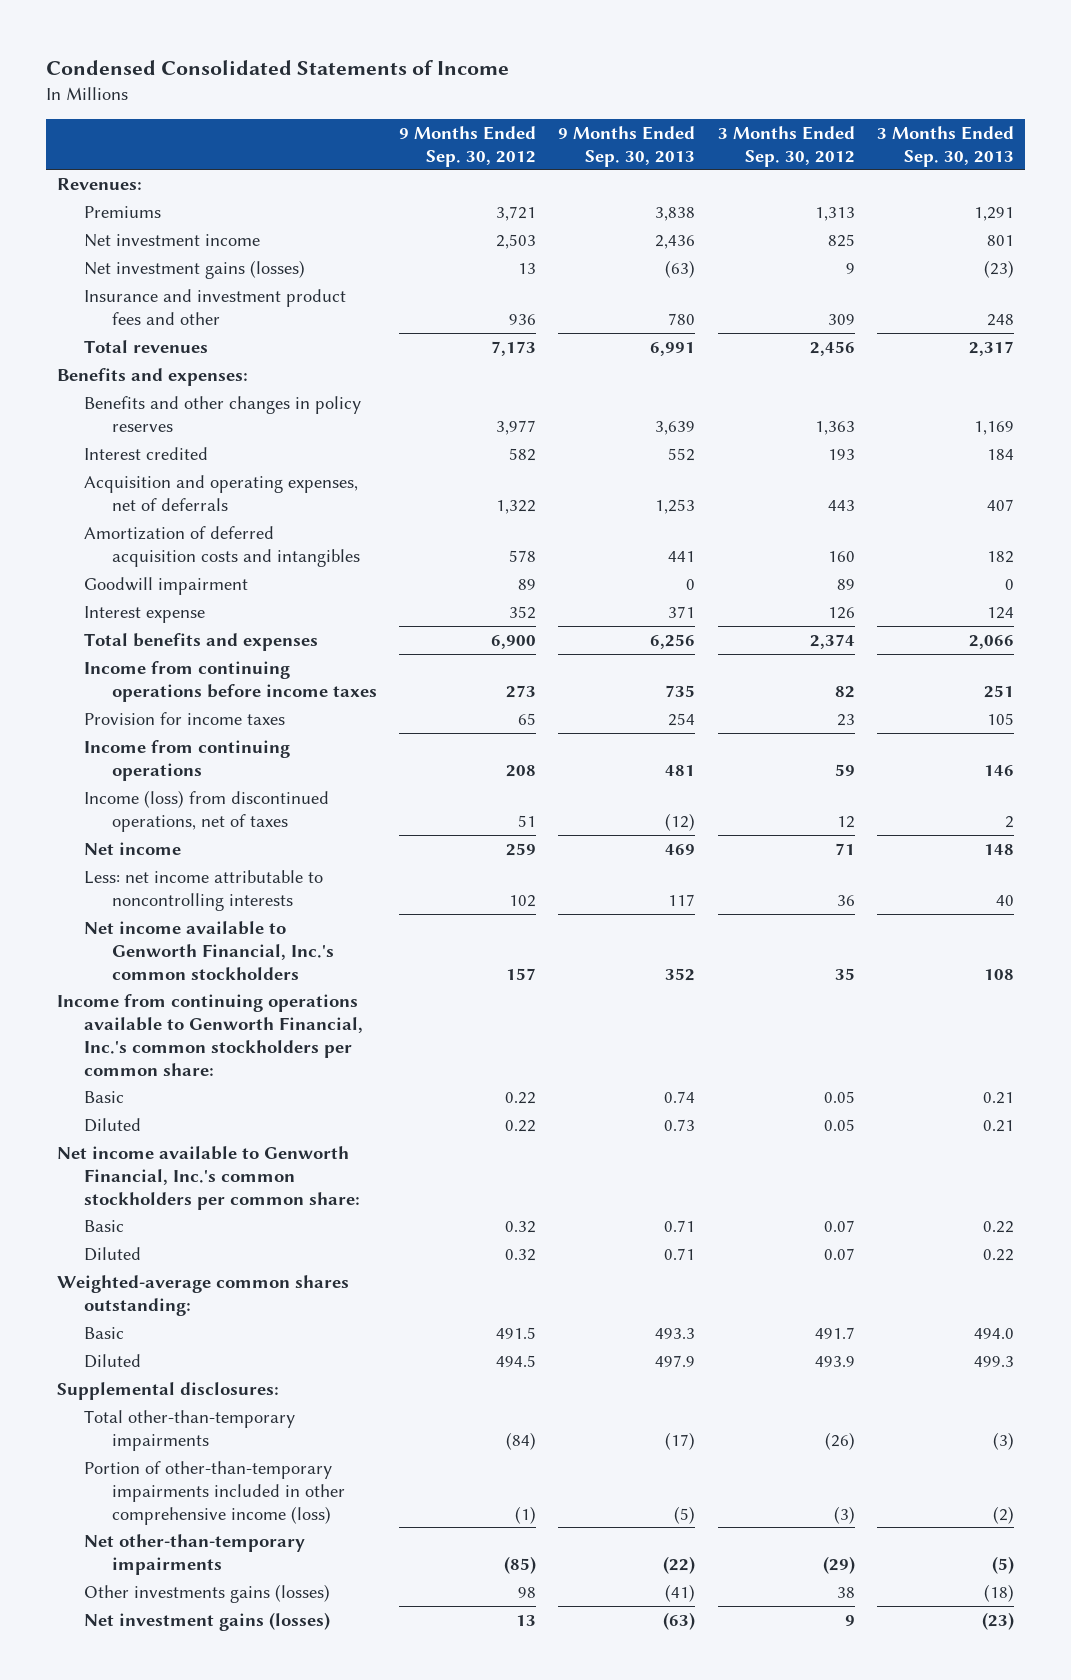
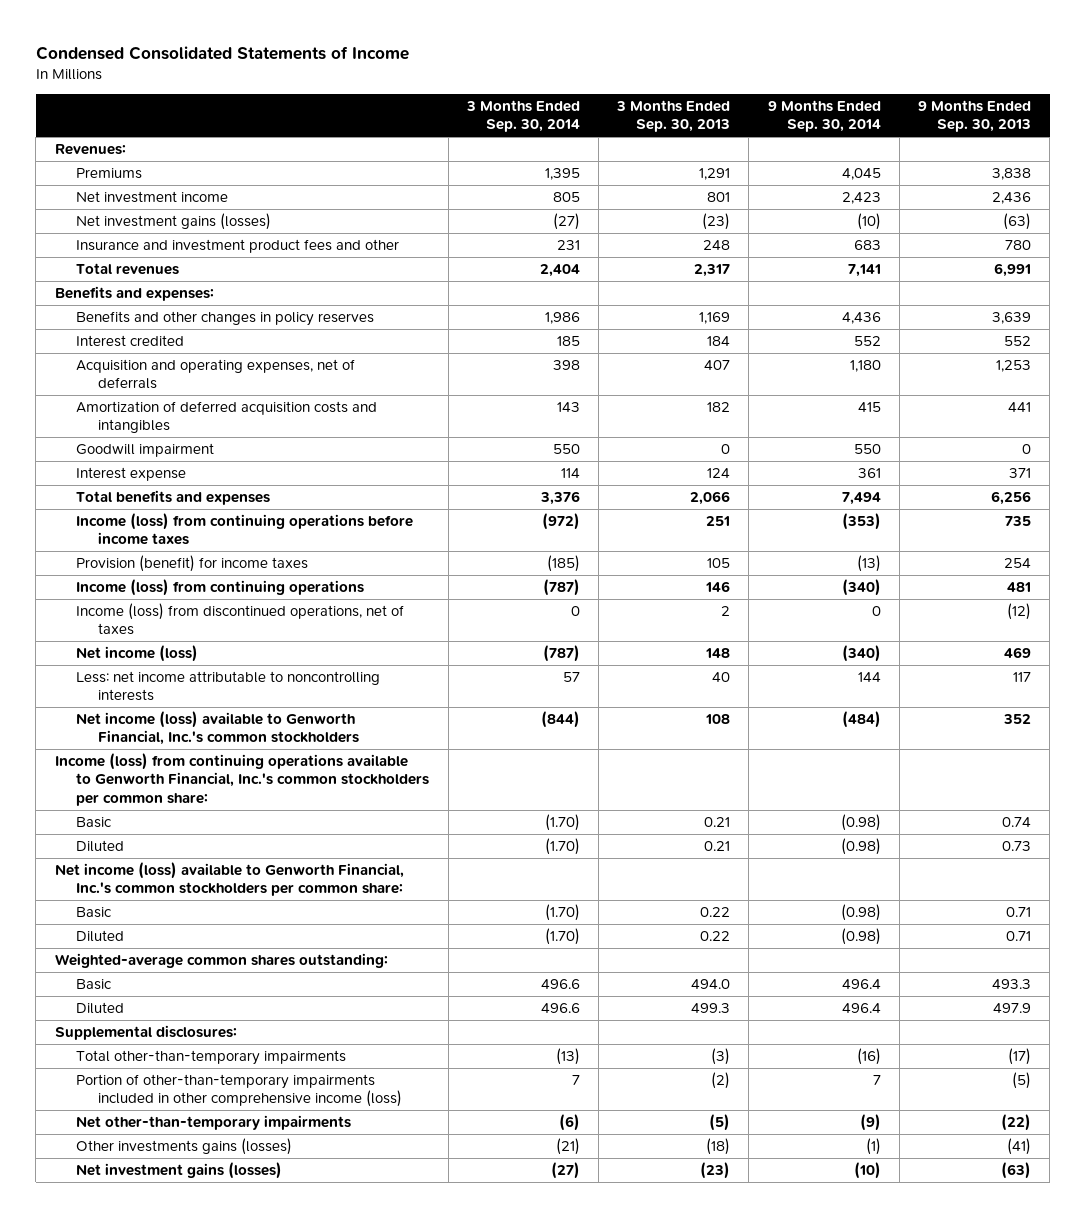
- | 9 Months Ended Sep. 30, 2012 | 9 Months Ended Sep. 30, 2013 | 3 Months Ended Sep. 30, 2012 | 3 Months Ended Sep. 30, 2013
+ | 3 Months Ended Sep. 30, 2014 | 3 Months Ended Sep. 30, 2013 | 9 Months Ended Sep. 30, 2014 | 9 Months Ended Sep. 30, 2013
- Income from continuing operations before income taxes | 273 | 735 | 82 | 251
- Provision for income taxes | 65 | 254 | 23 | 105
- Income from continuing operations | 208 | 481 | 59 | 146
+ Income (loss) from continuing operations before income taxes | (972) | 251 | (353) | 735
+ Provision (benefit) for income taxes | (185) | 105 | (13) | 254
+ Income (loss) from continuing operations | (787) | 146 | (340) | 481
- Net income | 259 | 469 | 71 | 148
+ Net income (loss) | (787) | 148 | (340) | 469
- Net income available to Genworth Financial, Inc.'s common stockholders | 157 | 352 | 35 | 108
- Income from continuing operations available to Genworth Financial, Inc.'s common stockholders per common share:
+ Net income (loss) available to Genworth Financial, Inc.'s common stockholders | (844) | 108 | (484) | 352
+ Income (loss) from continuing operations available to Genworth Financial, Inc.'s common stockholders per common share:
- Net income available to Genworth Financial, Inc.'s common stockholders per common share:
+ Net income (loss) available to Genworth Financial, Inc.'s common stockholders per common share:

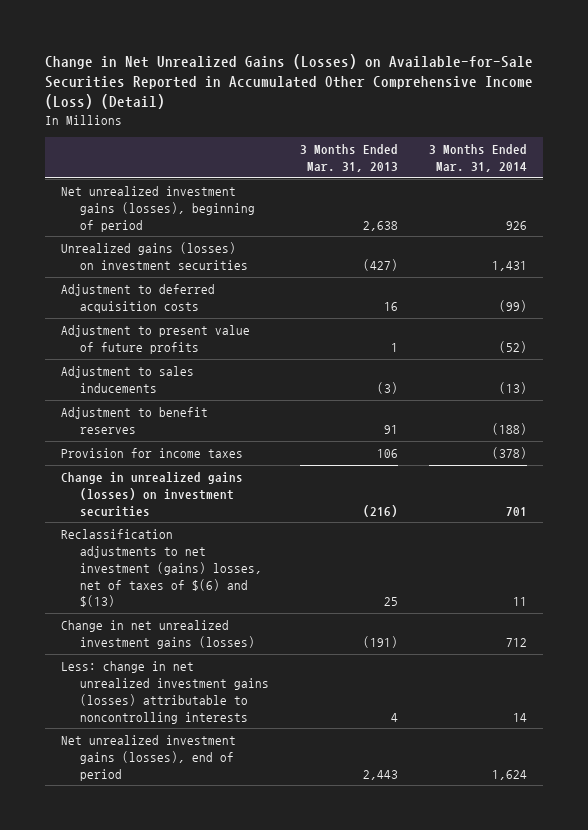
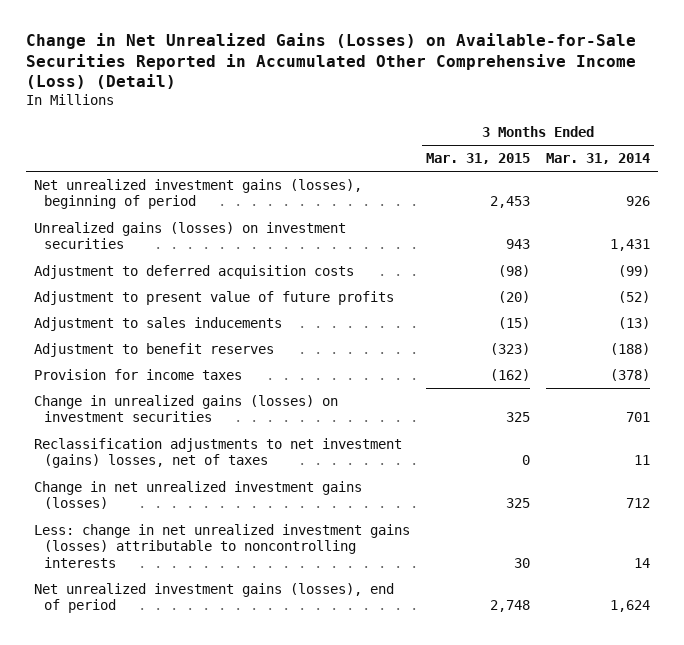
- | 3 Months Ended Mar. 31, 2013 | 3 Months Ended Mar. 31, 2014
+ | 3 Months Ended Mar. 31, 2015 | 3 Months Ended Mar. 31, 2014
- Reclassification adjustments to net investment (gains) losses, net of taxes of $(6) and $(13) | 25 | 11
+ Reclassification adjustments to net investment (gains) losses, net of taxes | 0 | 11

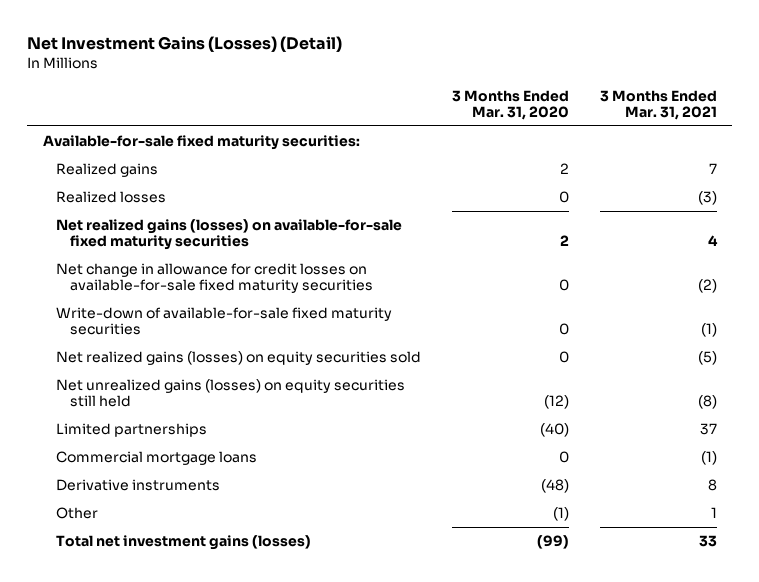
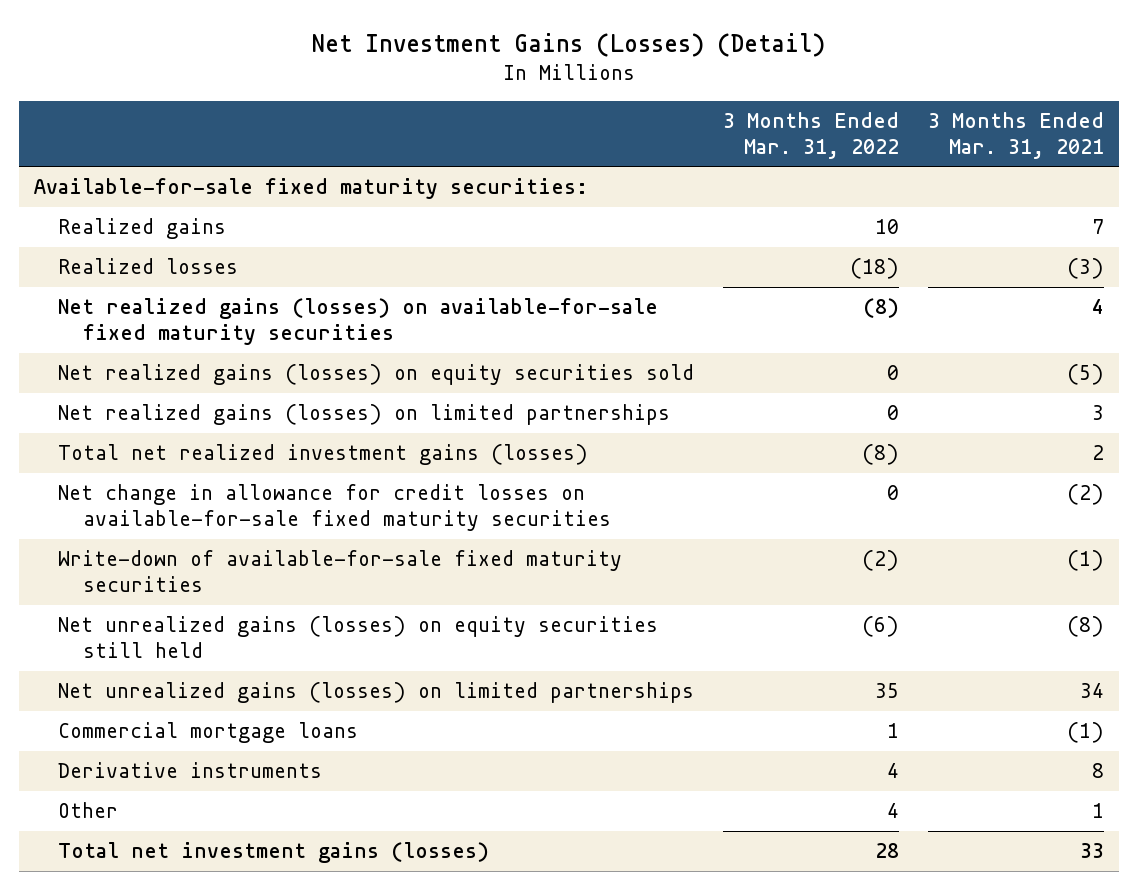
- | 3 Months Ended Mar. 31, 2020 | 3 Months Ended Mar. 31, 2021
+ | 3 Months Ended Mar. 31, 2022 | 3 Months Ended Mar. 31, 2021
moved up: Net realized gains (losses) on equity securities sold | 0 | (5)
+ Net realized gains (losses) on limited partnerships | 0 | 3
+ Total net realized investment gains (losses) | (8) | 2
- Limited partnerships | (40) | 37
+ Net unrealized gains (losses) on limited partnerships | 35 | 34

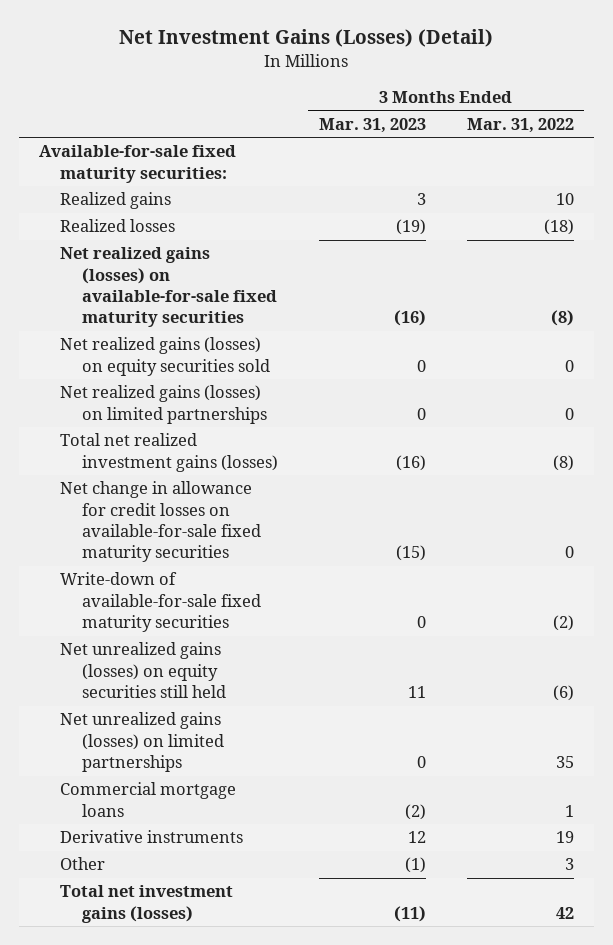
- | 3 Months Ended Mar. 31, 2022 | 3 Months Ended Mar. 31, 2021
+ | 3 Months Ended Mar. 31, 2023 | 3 Months Ended Mar. 31, 2022
- Derivative instruments | 4 | 8
- Other | 4 | 1
- Total net investment gains (losses) | 28 | 33
+ Derivative instruments | 12 | 19
+ Other | (1) | 3
+ Total net investment gains (losses) | (11) | 42

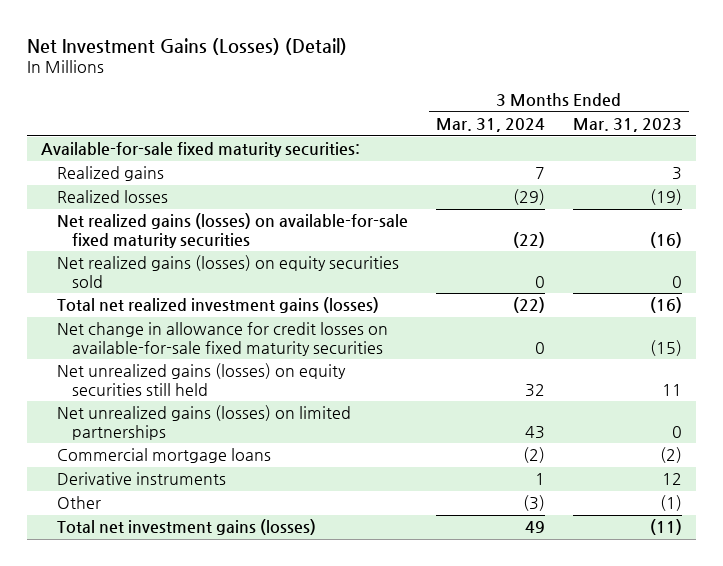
- | 3 Months Ended Mar. 31, 2023 | 3 Months Ended Mar. 31, 2022
+ | 3 Months Ended Mar. 31, 2024 | 3 Months Ended Mar. 31, 2023
- Net realized gains (losses) on limited partnerships | 0 | 0
- Write-down of available-for-sale fixed maturity securities | 0 | (2)

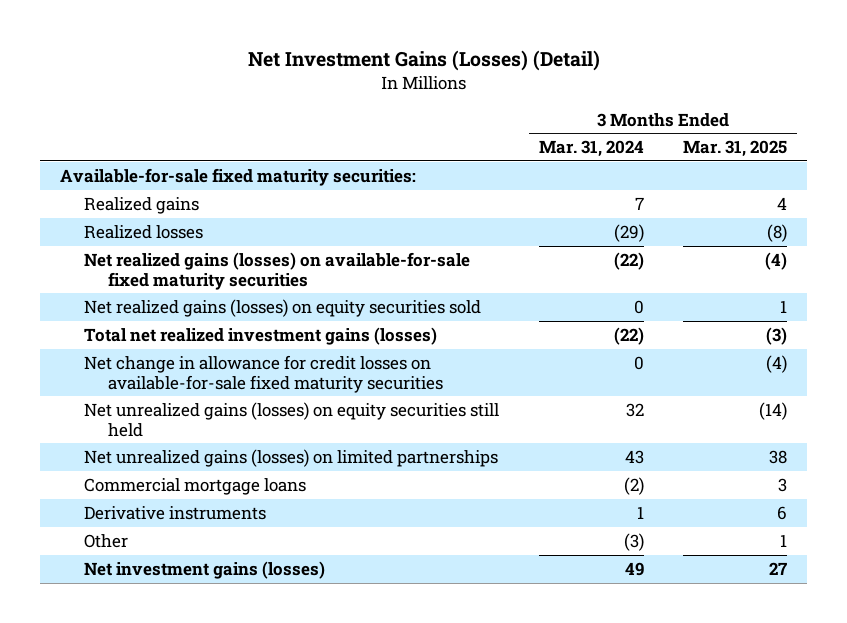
- | 3 Months Ended Mar. 31, 2024 | 3 Months Ended Mar. 31, 2023
+ | 3 Months Ended Mar. 31, 2024 | 3 Months Ended Mar. 31, 2025
- Total net investment gains (losses) | 49 | (11)
+ Net investment gains (losses) | 49 | 27

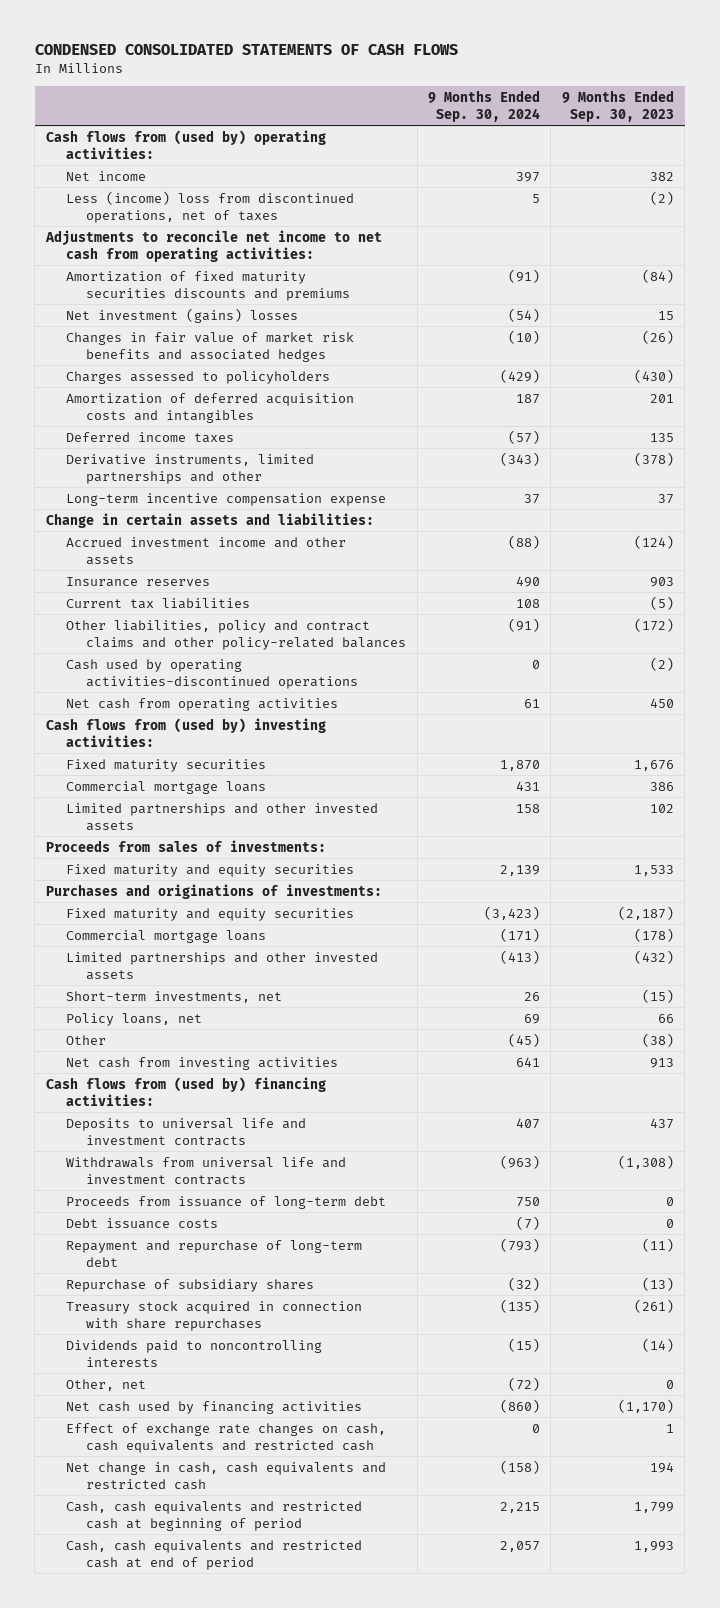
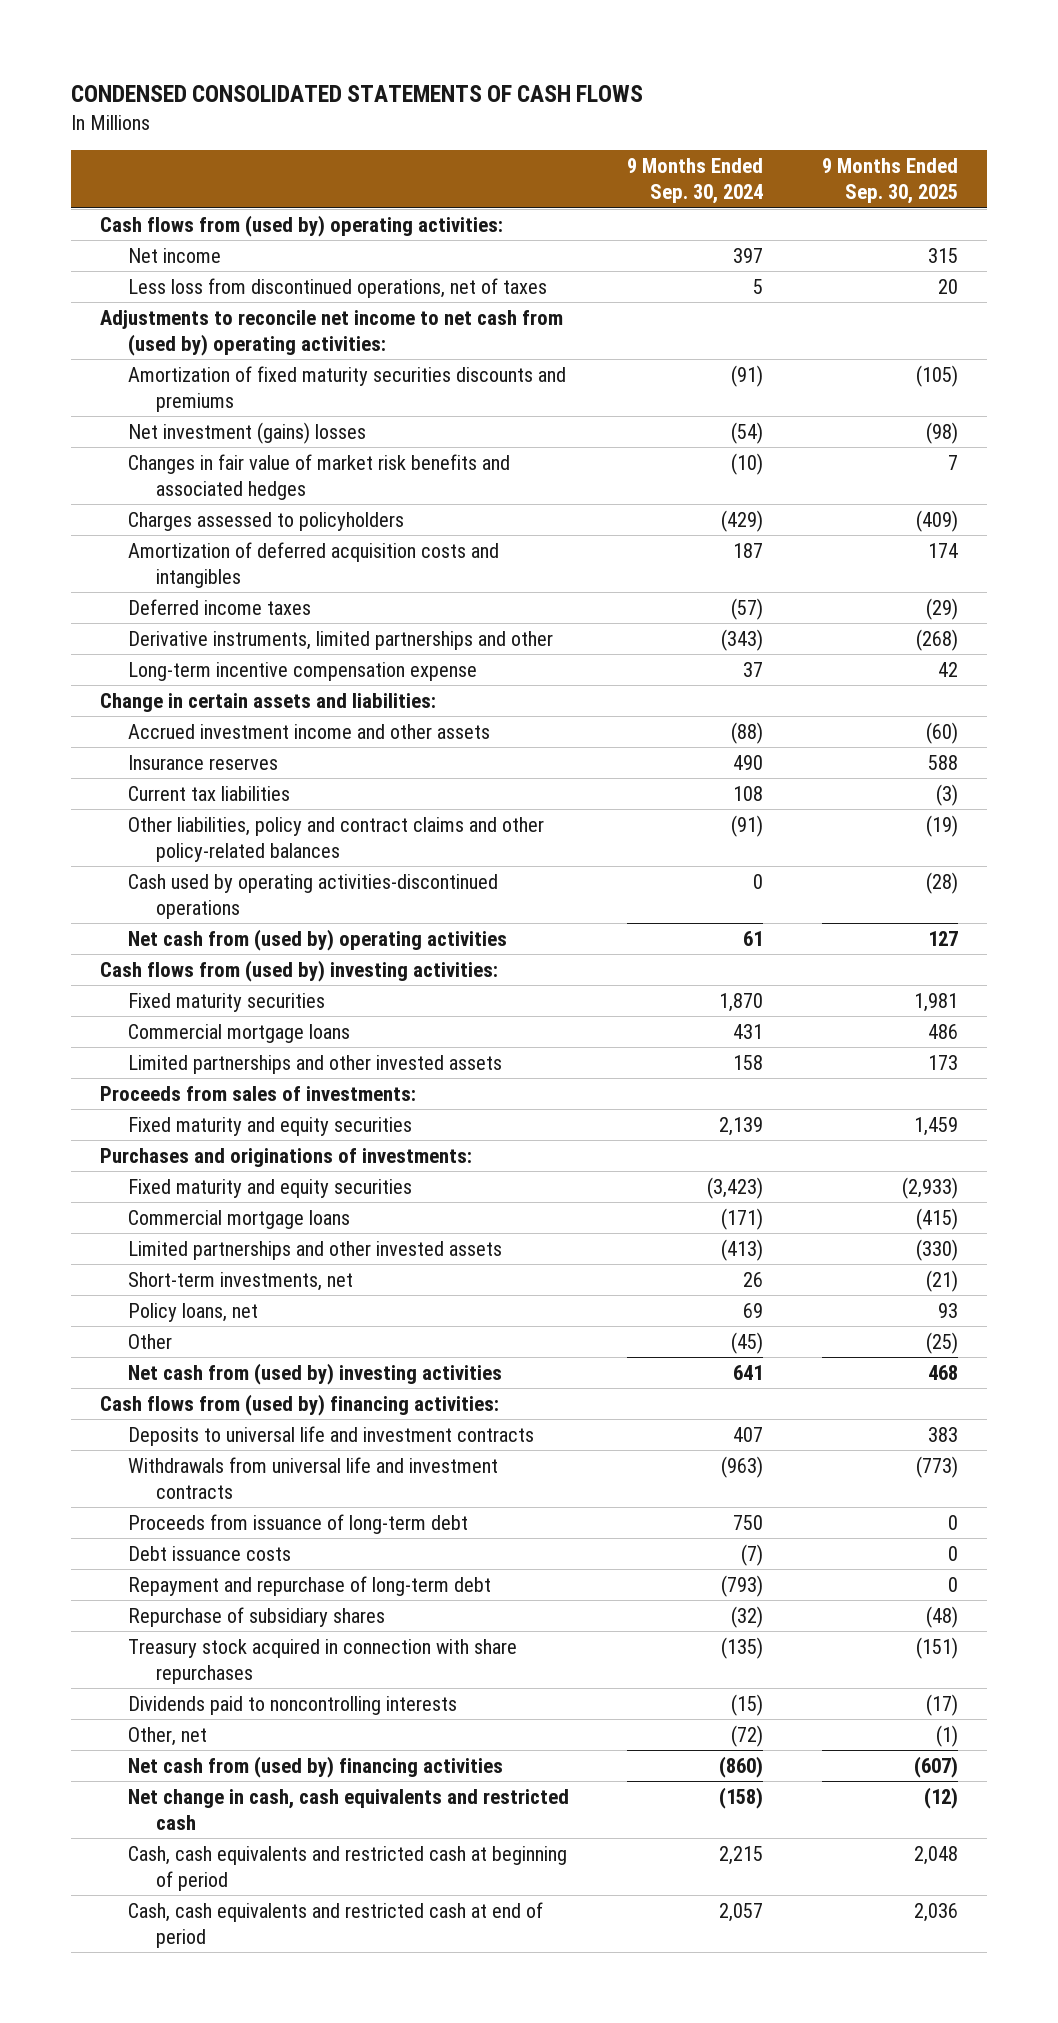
- | 9 Months Ended Sep. 30, 2024 | 9 Months Ended Sep. 30, 2023
+ | 9 Months Ended Sep. 30, 2024 | 9 Months Ended Sep. 30, 2025
- Less (income) loss from discontinued operations, net of taxes | 5 | (2)
- Adjustments to reconcile net income to net cash from operating activities:
+ Less loss from discontinued operations, net of taxes | 5 | 20
+ Adjustments to reconcile net income to net cash from (used by) operating activities:
- Net cash from operating activities | 61 | 450
+ Net cash from (used by) operating activities | 61 | 127
- Net cash from investing activities | 641 | 913
+ Net cash from (used by) investing activities | 641 | 468
- Net cash used by financing activities | (860) | (1,170)
- Effect of exchange rate changes on cash, cash equivalents and restricted cash | 0 | 1
+ Net cash from (used by) financing activities | (860) | (607)

